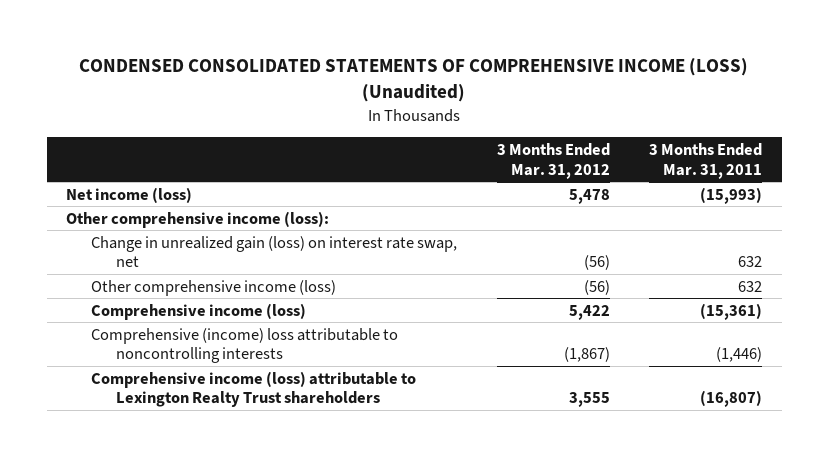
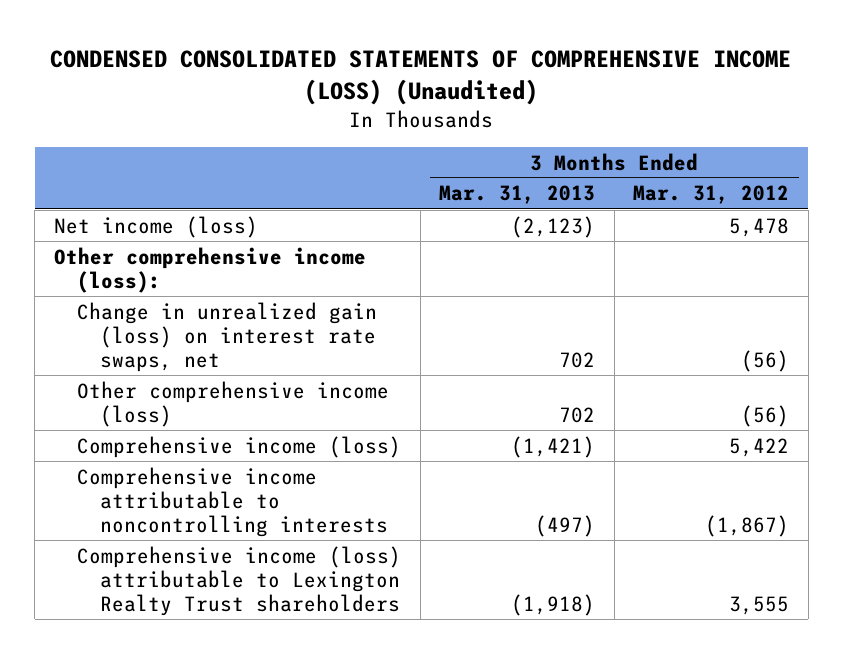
- | 3 Months Ended Mar. 31, 2012 | 3 Months Ended Mar. 31, 2011
+ | 3 Months Ended Mar. 31, 2013 | 3 Months Ended Mar. 31, 2012
- Change in unrealized gain (loss) on interest rate swap, net | (56) | 632
+ Change in unrealized gain (loss) on interest rate swaps, net | 702 | (56)
- Comprehensive (income) loss attributable to noncontrolling interests | (1,867) | (1,446)
+ Comprehensive income attributable to noncontrolling interests | (497) | (1,867)

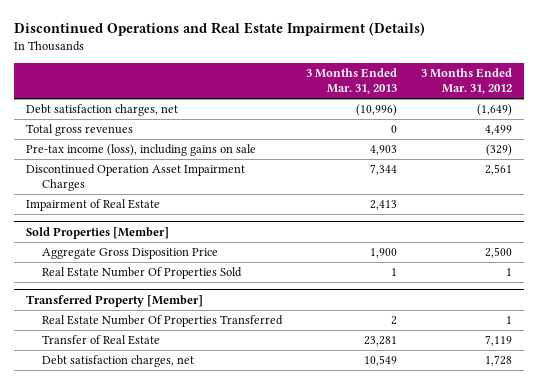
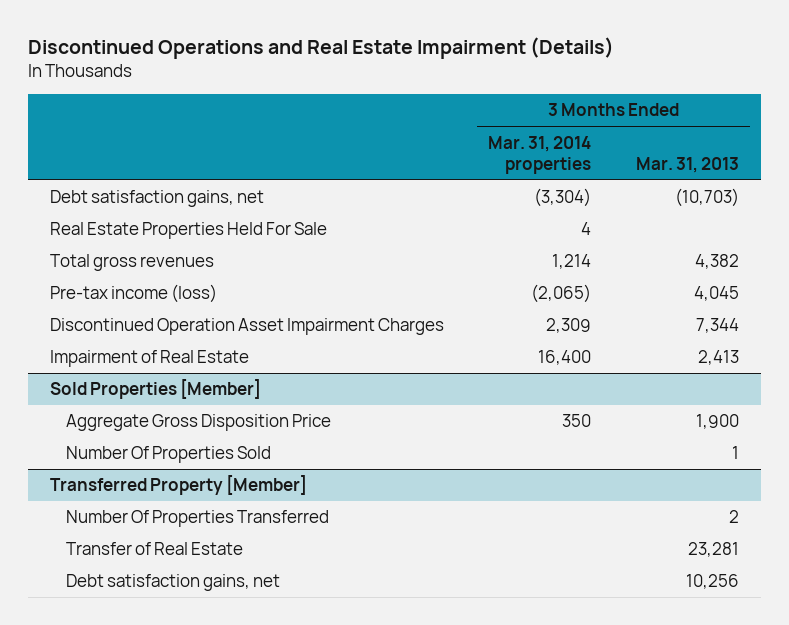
- | 3 Months Ended Mar. 31, 2013 | 3 Months Ended Mar. 31, 2012
+ | 3 Months Ended Mar. 31, 2014 properties | 3 Months Ended Mar. 31, 2013
- Debt satisfaction charges, net | (10,996) | (1,649)
- Total gross revenues | 0 | 4,499
- Pre-tax income (loss), including gains on sale | 4,903 | (329)
+ Debt satisfaction gains, net | (3,304) | (10,703)
+ Real Estate Properties Held For Sale | 4 |
+ Total gross revenues | 1,214 | 4,382
+ Pre-tax income (loss) | (2,065) | 4,045
@ Sold Properties [Member]
- Real Estate Number Of Properties Sold | 1 | 1
+ Number Of Properties Sold | | 1
@ Transferred Property [Member]
- Real Estate Number Of Properties Transferred | 2 | 1
+ Number Of Properties Transferred | | 2
- Debt satisfaction charges, net | 10,549 | 1,728
+ Debt satisfaction gains, net | | 10,256

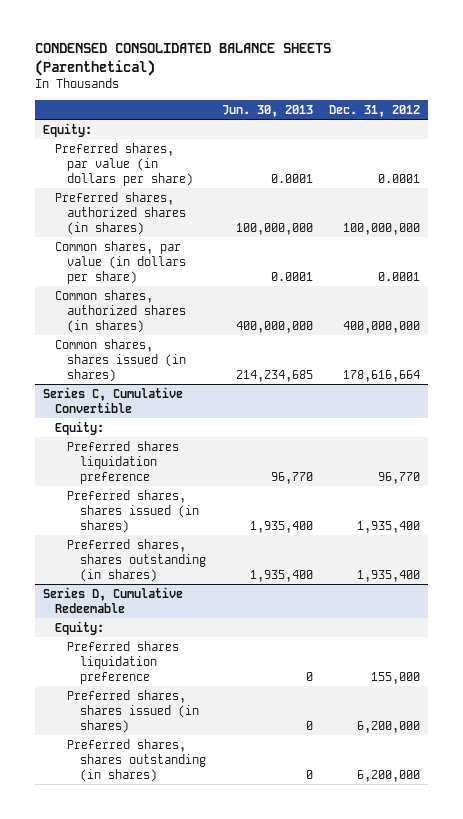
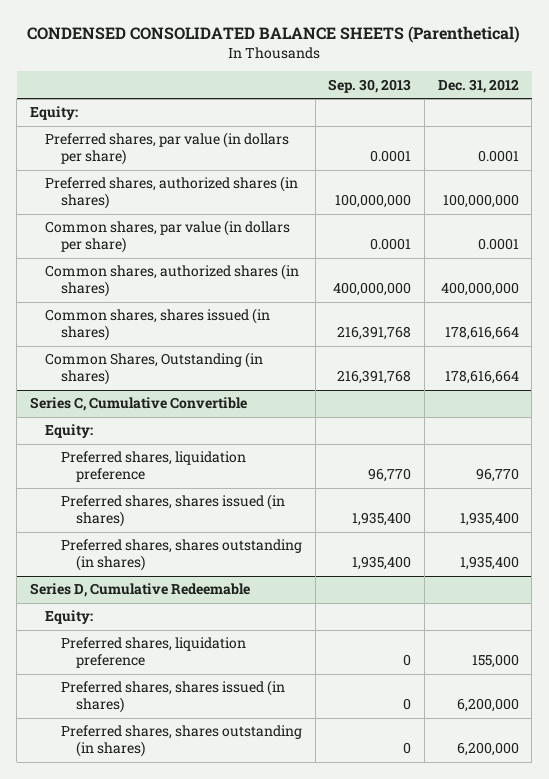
- | Jun. 30, 2013 | Dec. 31, 2012
+ | Sep. 30, 2013 | Dec. 31, 2012
+ Common Shares, Outstanding (in shares) | 216,391,768 | 178,616,664
@ Series C, Cumulative Convertible
- Preferred shares liquidation preference | 96,770 | 96,770
+ Preferred shares, liquidation preference | 96,770 | 96,770
@ Series D, Cumulative Redeemable
- Preferred shares liquidation preference | 0 | 155,000
+ Preferred shares, liquidation preference | 0 | 155,000

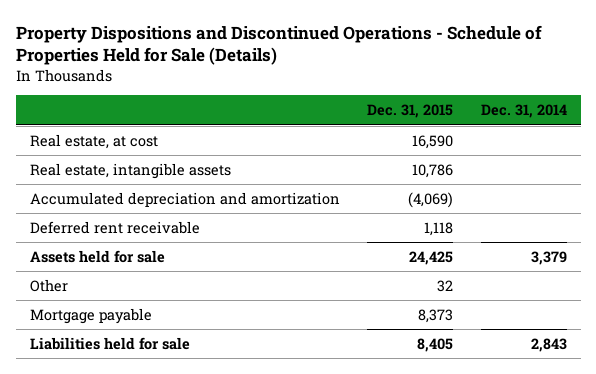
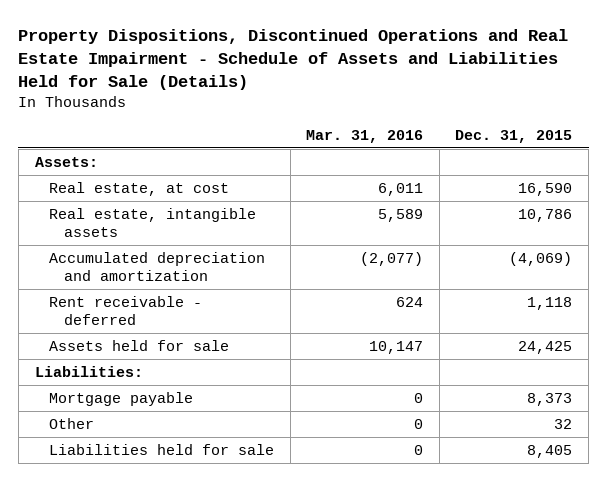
- Property Dispositions and Discontinued Operations - Schedule of Properties Held for Sale (Details)
+ Property Dispositions, Discontinued Operations and Real Estate Impairment - Schedule of Assets and Liabilities Held for Sale (Details)
- | Dec. 31, 2015 | Dec. 31, 2014
+ | Mar. 31, 2016 | Dec. 31, 2015
+ Assets:
- Deferred rent receivable | 1,118 |
+ Rent receivable - deferred | 624 | 1,118
+ Liabilities:
moved down: Other | 0 | 32

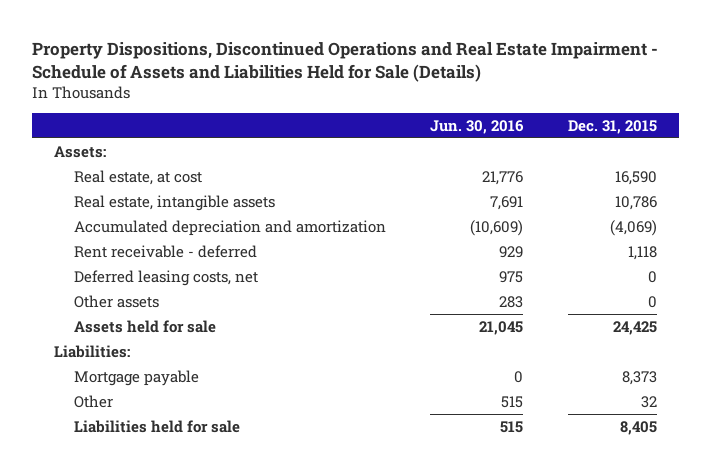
- | Mar. 31, 2016 | Dec. 31, 2015
+ | Jun. 30, 2016 | Dec. 31, 2015
+ Deferred leasing costs, net | 975 | 0
+ Other assets | 283 | 0

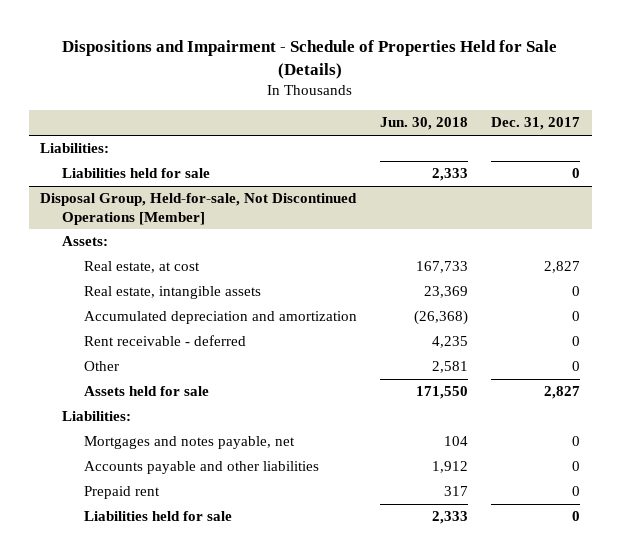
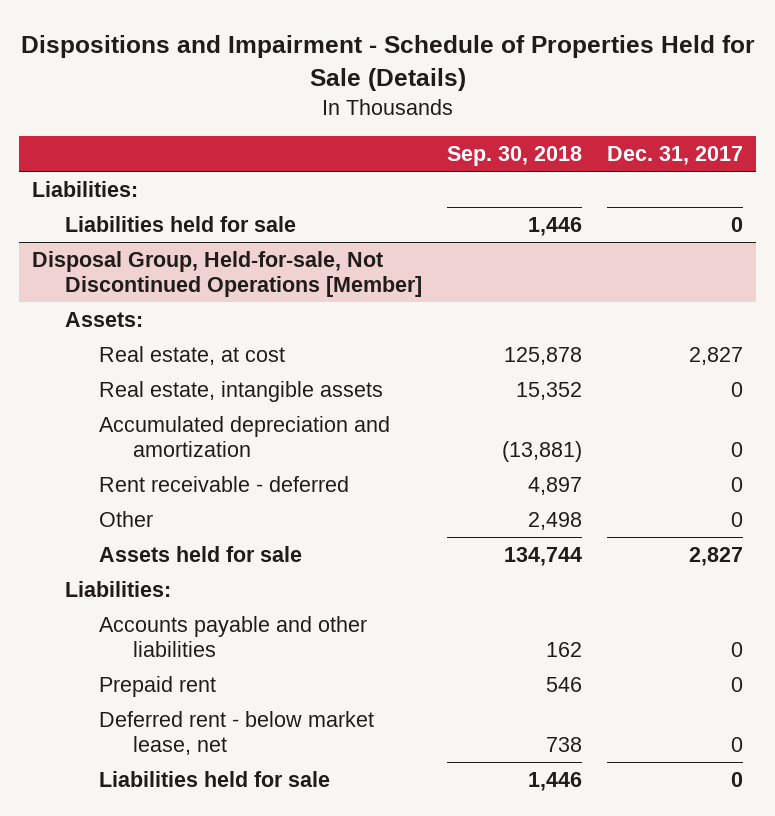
- | Jun. 30, 2018 | Dec. 31, 2017
+ | Sep. 30, 2018 | Dec. 31, 2017
@ Disposal Group, Held-for-sale, Not Discontinued Operations [Member]
- Mortgages and notes payable, net | 104 | 0
+ Deferred rent - below market lease, net | 738 | 0

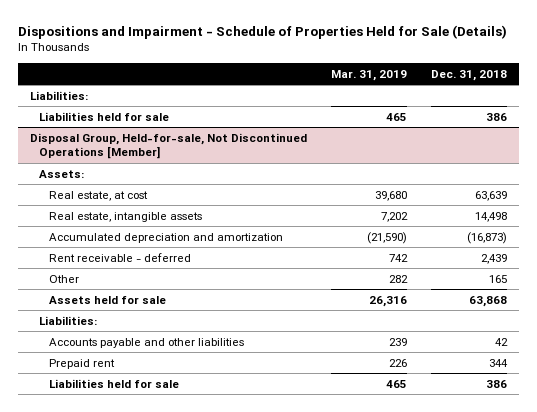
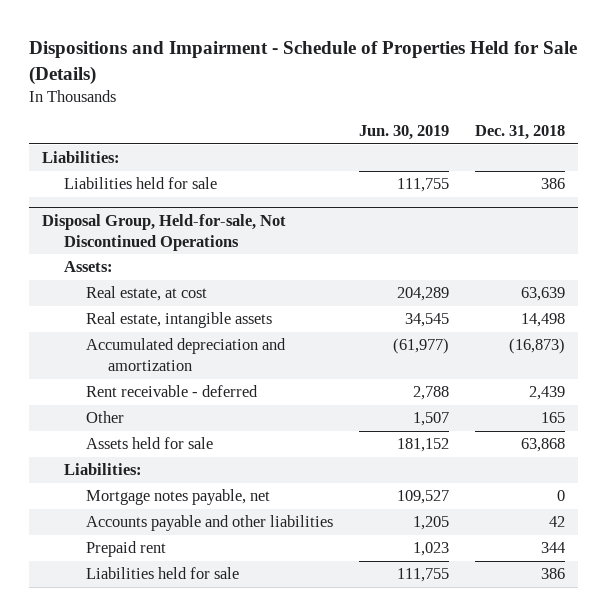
- | Mar. 31, 2019 | Dec. 31, 2018
+ | Jun. 30, 2019 | Dec. 31, 2018
- Disposal Group, Held-for-sale, Not Discontinued Operations [Member]
+ Disposal Group, Held-for-sale, Not Discontinued Operations
+ Mortgage notes payable, net | 109,527 | 0

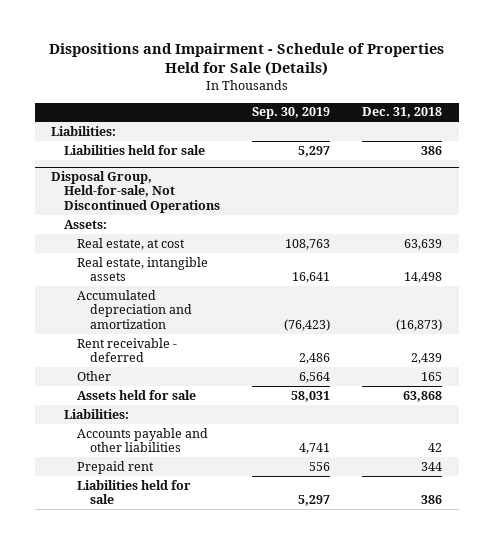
- | Jun. 30, 2019 | Dec. 31, 2018
+ | Sep. 30, 2019 | Dec. 31, 2018
@ Disposal Group, Held-for-sale, Not Discontinued Operations
- Mortgage notes payable, net | 109,527 | 0

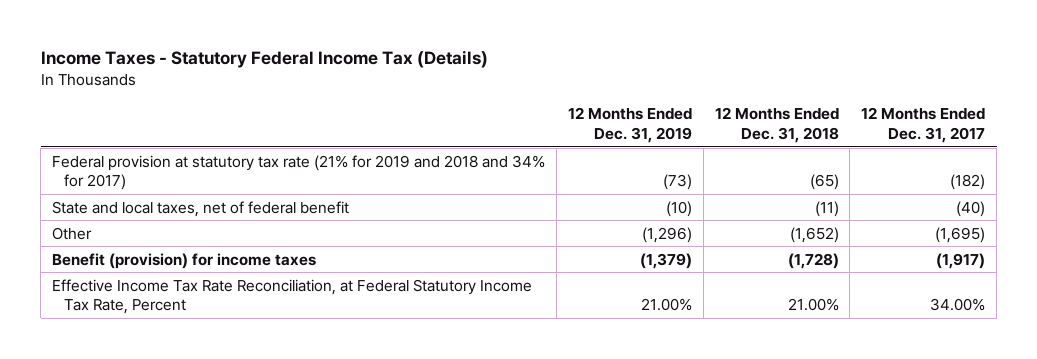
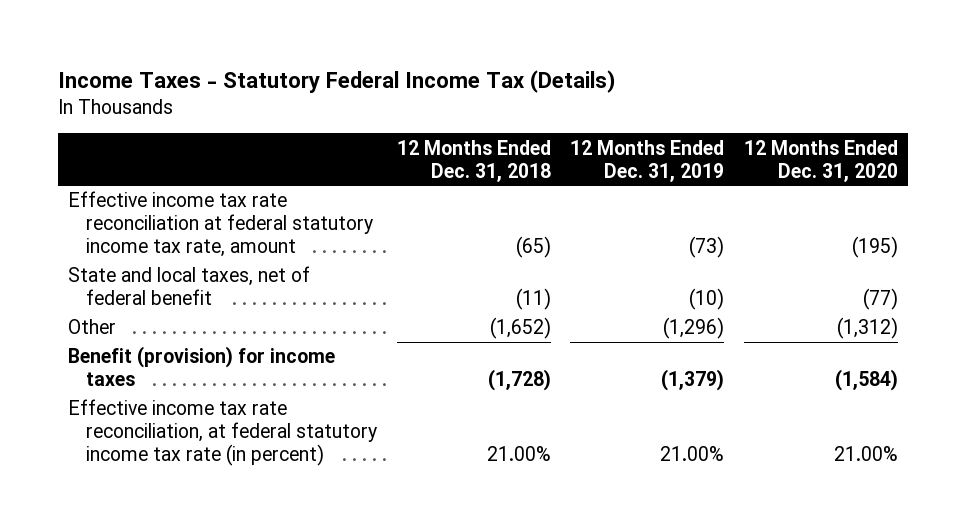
- | 12 Months Ended Dec. 31, 2019 | 12 Months Ended Dec. 31, 2018 | 12 Months Ended Dec. 31, 2017
+ | 12 Months Ended Dec. 31, 2018 | 12 Months Ended Dec. 31, 2019 | 12 Months Ended Dec. 31, 2020
- Federal provision at statutory tax rate (21% for 2019 and 2018 and 34% for 2017) | (73) | (65) | (182)
+ Effective income tax rate reconciliation at federal statutory income tax rate, amount | (65) | (73) | (195)
- Effective Income Tax Rate Reconciliation, at Federal Statutory Income Tax Rate, Percent | 21.00% | 21.00% | 34.00%
+ Effective income tax rate reconciliation, at federal statutory income tax rate (in percent) | 21.00% | 21.00% | 21.00%

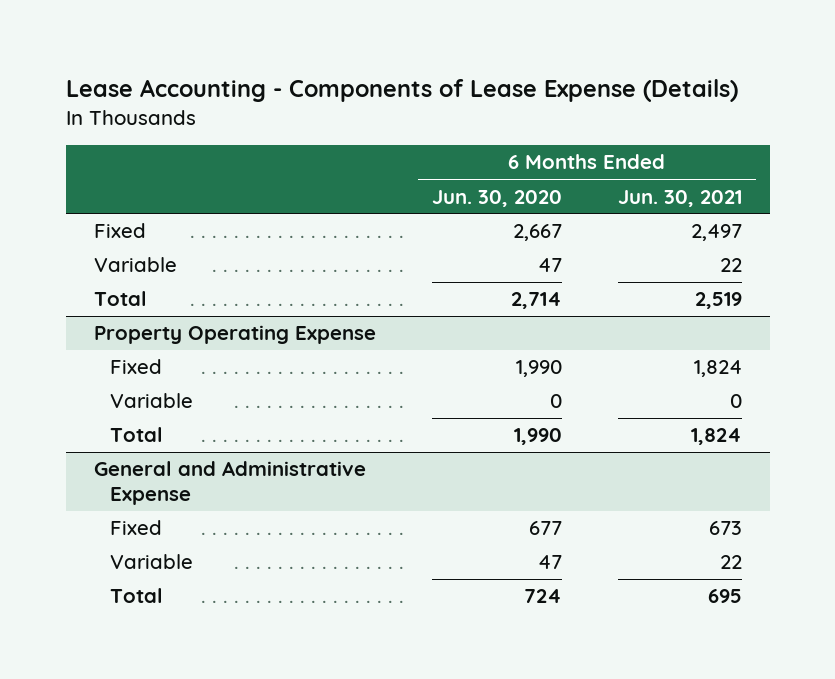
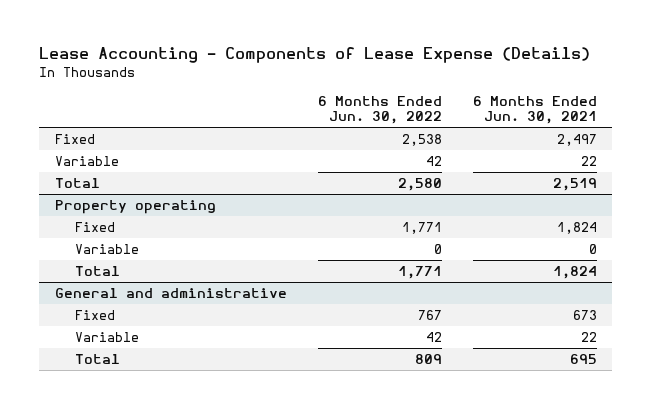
- | 6 Months Ended Jun. 30, 2020 | 6 Months Ended Jun. 30, 2021
+ | 6 Months Ended Jun. 30, 2022 | 6 Months Ended Jun. 30, 2021
- Property Operating Expense
+ Property operating
- General and Administrative Expense
+ General and administrative

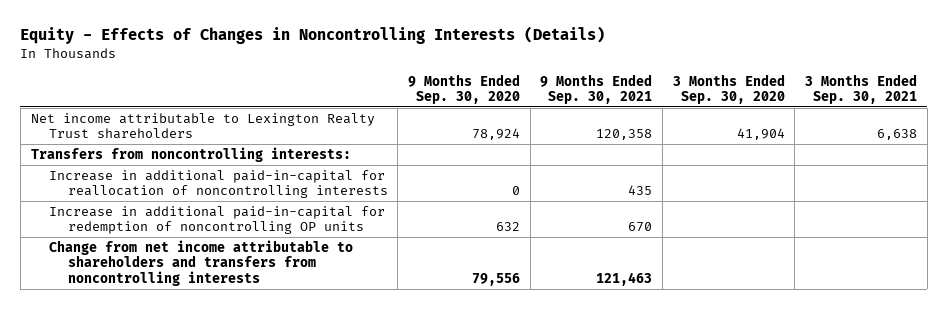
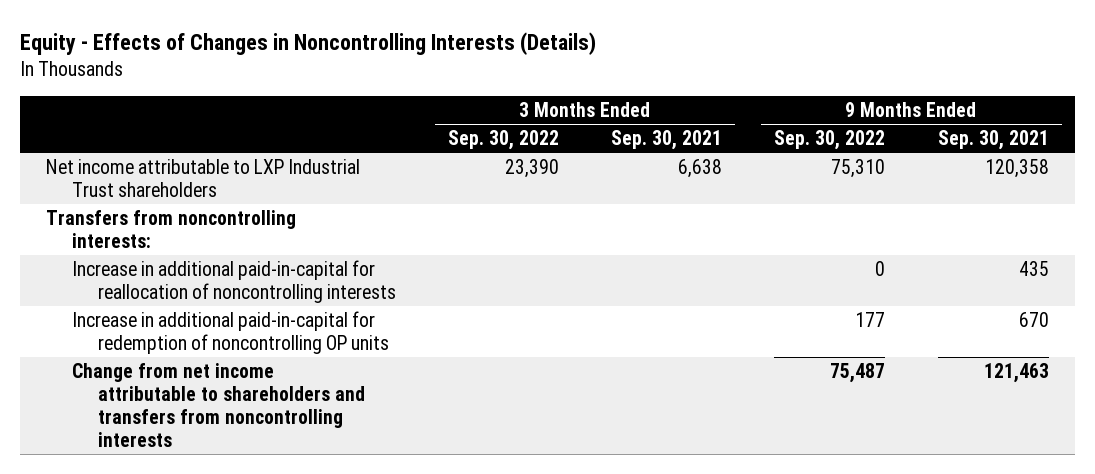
- | 9 Months Ended Sep. 30, 2020 | 9 Months Ended Sep. 30, 2021 | 3 Months Ended Sep. 30, 2020 | 3 Months Ended Sep. 30, 2021
+ | 3 Months Ended Sep. 30, 2022 | 3 Months Ended Sep. 30, 2021 | 9 Months Ended Sep. 30, 2022 | 9 Months Ended Sep. 30, 2021
- Net income attributable to Lexington Realty Trust shareholders | 78,924 | 120,358 | 41,904 | 6,638
+ Net income attributable to LXP Industrial Trust shareholders | 23,390 | 6,638 | 75,310 | 120,358

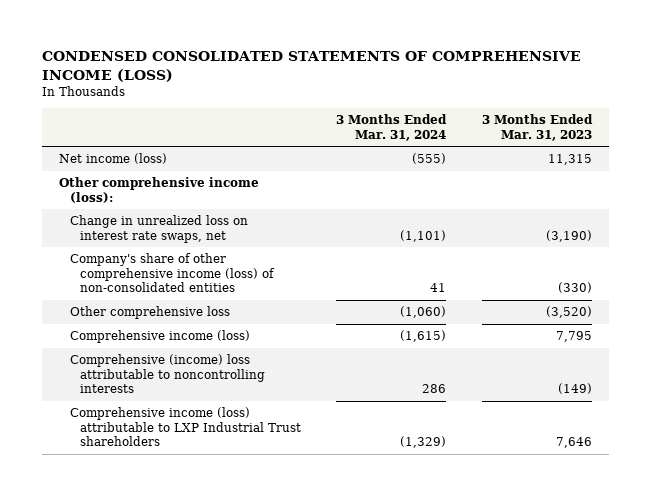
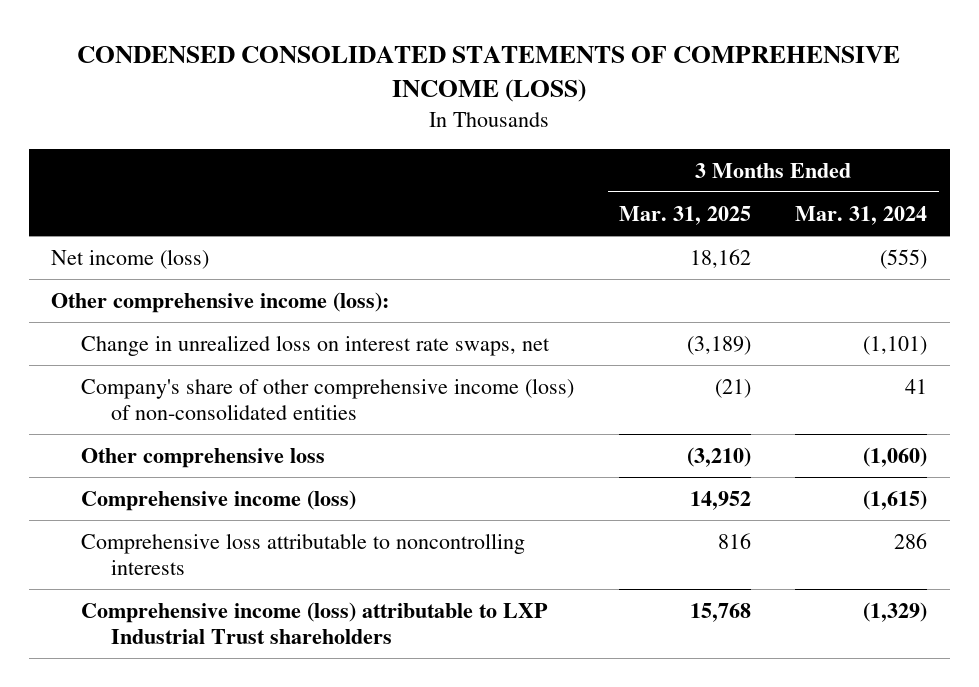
- | 3 Months Ended Mar. 31, 2024 | 3 Months Ended Mar. 31, 2023
+ | 3 Months Ended Mar. 31, 2025 | 3 Months Ended Mar. 31, 2024
- Comprehensive (income) loss attributable to noncontrolling interests | 286 | (149)
+ Comprehensive loss attributable to noncontrolling interests | 816 | 286

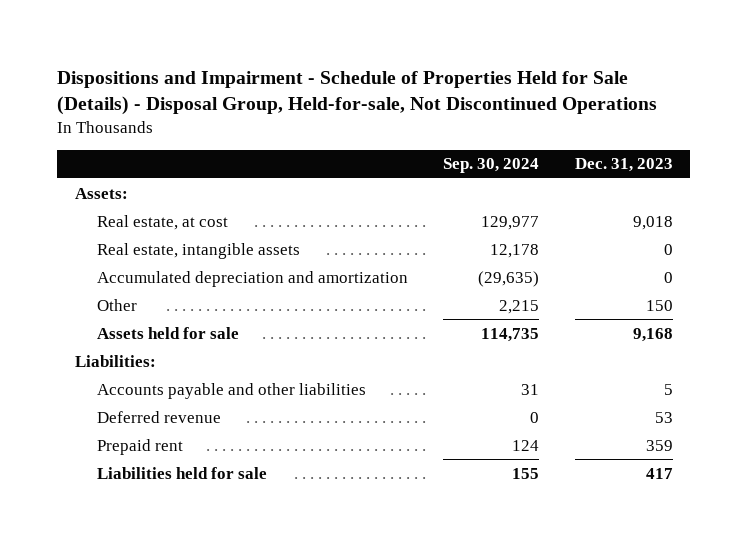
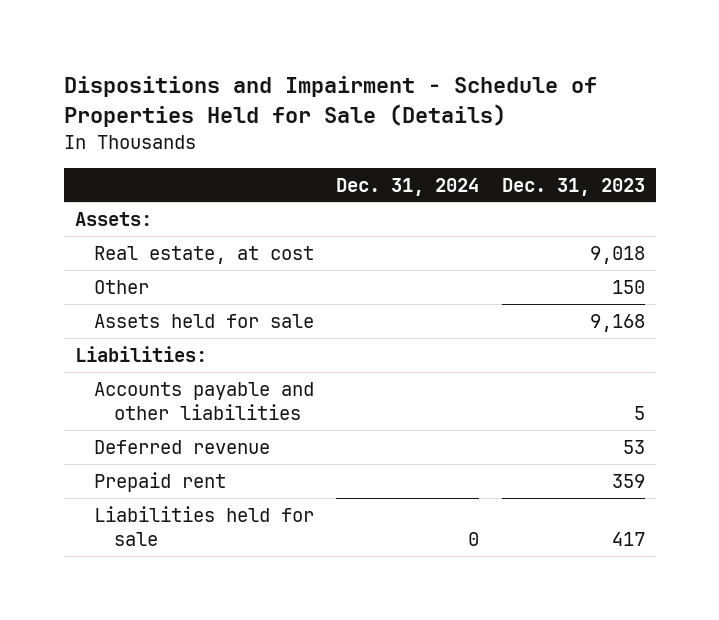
- Dispositions and Impairment - Schedule of Properties Held for Sale (Details) - Disposal Group, Held-for-sale, Not Discontinued Operations
+ Dispositions and Impairment - Schedule of Properties Held for Sale (Details)
- | Sep. 30, 2024 | Dec. 31, 2023
+ | Dec. 31, 2024 | Dec. 31, 2023
- Real estate, intangible assets | 12,178 | 0
- Accumulated depreciation and amortization | (29,635) | 0

